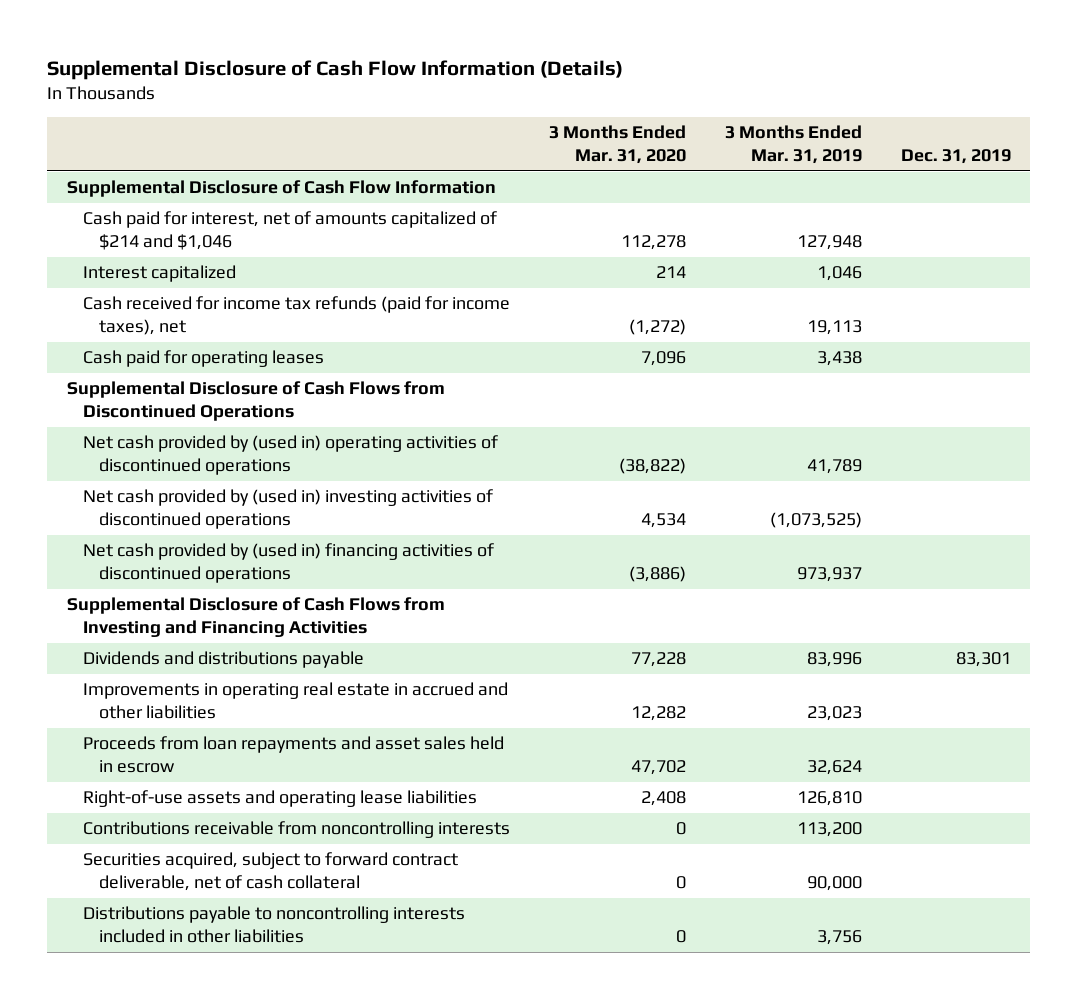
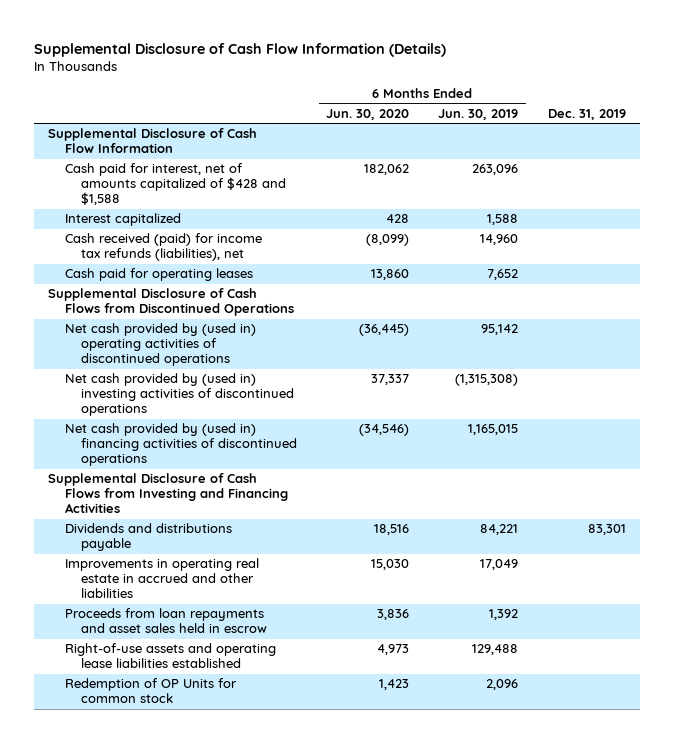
- | 3 Months Ended Mar. 31, 2020 | 3 Months Ended Mar. 31, 2019 | Dec. 31, 2019
+ | 6 Months Ended Jun. 30, 2020 | 6 Months Ended Jun. 30, 2019 | Dec. 31, 2019
- Cash paid for interest, net of amounts capitalized of $214 and $1,046 | 112,278 | 127,948 |
+ Cash paid for interest, net of amounts capitalized of $428 and $1,588 | 182,062 | 263,096 |
- Cash received for income tax refunds (paid for income taxes), net | (1,272) | 19,113 |
+ Cash received (paid) for income tax refunds (liabilities), net | (8,099) | 14,960 |
- Right-of-use assets and operating lease liabilities | 2,408 | 126,810 |
- Contributions receivable from noncontrolling interests | 0 | 113,200 |
- Securities acquired, subject to forward contract deliverable, net of cash collateral | 0 | 90,000 |
- Distributions payable to noncontrolling interests included in other liabilities | 0 | 3,756 |
+ Right-of-use assets and operating lease liabilities established | 4,973 | 129,488 |
+ Redemption of OP Units for common stock | 1,423 | 2,096 |

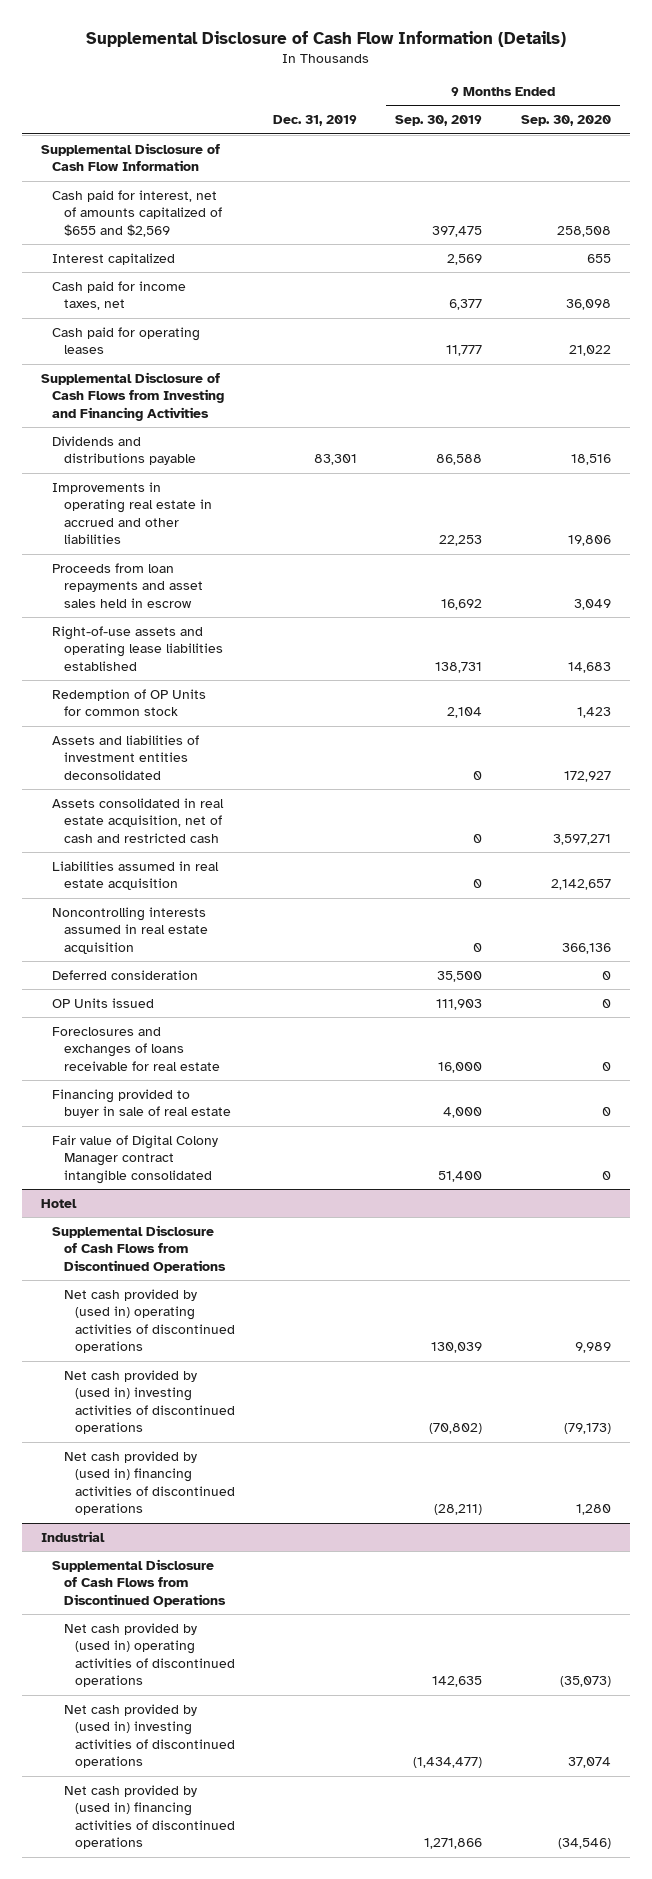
- | 6 Months Ended Jun. 30, 2020 | 6 Months Ended Jun. 30, 2019 | Dec. 31, 2019
+ | Dec. 31, 2019 | 9 Months Ended Sep. 30, 2019 | 9 Months Ended Sep. 30, 2020
- Cash paid for interest, net of amounts capitalized of $428 and $1,588 | 182,062 | 263,096 |
+ Cash paid for interest, net of amounts capitalized of $655 and $2,569 | | 397,475 | 258,508
- Cash received (paid) for income tax refunds (liabilities), net | (8,099) | 14,960 |
+ Cash paid for income taxes, net | | 6,377 | 36,098
- Supplemental Disclosure of Cash Flows from Discontinued Operations
- Net cash provided by (used in) operating activities of discontinued operations | (36,445) | 95,142 |
- Net cash provided by (used in) investing activities of discontinued operations | 37,337 | (1,315,308) |
- Net cash provided by (used in) financing activities of discontinued operations | (34,546) | 1,165,015 |
+ Assets and liabilities of investment entities deconsolidated | | 0 | 172,927
+ Assets consolidated in real estate acquisition, net of cash and restricted cash | | 0 | 3,597,271
+ Liabilities assumed in real estate acquisition | | 0 | 2,142,657
+ Noncontrolling interests assumed in real estate acquisition | | 0 | 366,136
+ Deferred consideration | | 35,500 | 0
+ OP Units issued | | 111,903 | 0
+ Foreclosures and exchanges of loans receivable for real estate | | 16,000 | 0
+ Financing provided to buyer in sale of real estate | | 4,000 | 0
+ Fair value of Digital Colony Manager contract intangible consolidated | | 51,400 | 0
+ Hotel
+ Supplemental Disclosure of Cash Flows from Discontinued Operations
+ Net cash provided by (used in) operating activities of discontinued operations | | 130,039 | 9,989
+ Net cash provided by (used in) investing activities of discontinued operations | | (70,802) | (79,173)
+ Net cash provided by (used in) financing activities of discontinued operations | | (28,211) | 1,280
+ Industrial
+ Supplemental Disclosure of Cash Flows from Discontinued Operations
+ Net cash provided by (used in) operating activities of discontinued operations | | 142,635 | (35,073)
+ Net cash provided by (used in) investing activities of discontinued operations | | (1,434,477) | 37,074
+ Net cash provided by (used in) financing activities of discontinued operations | | 1,271,866 | (34,546)

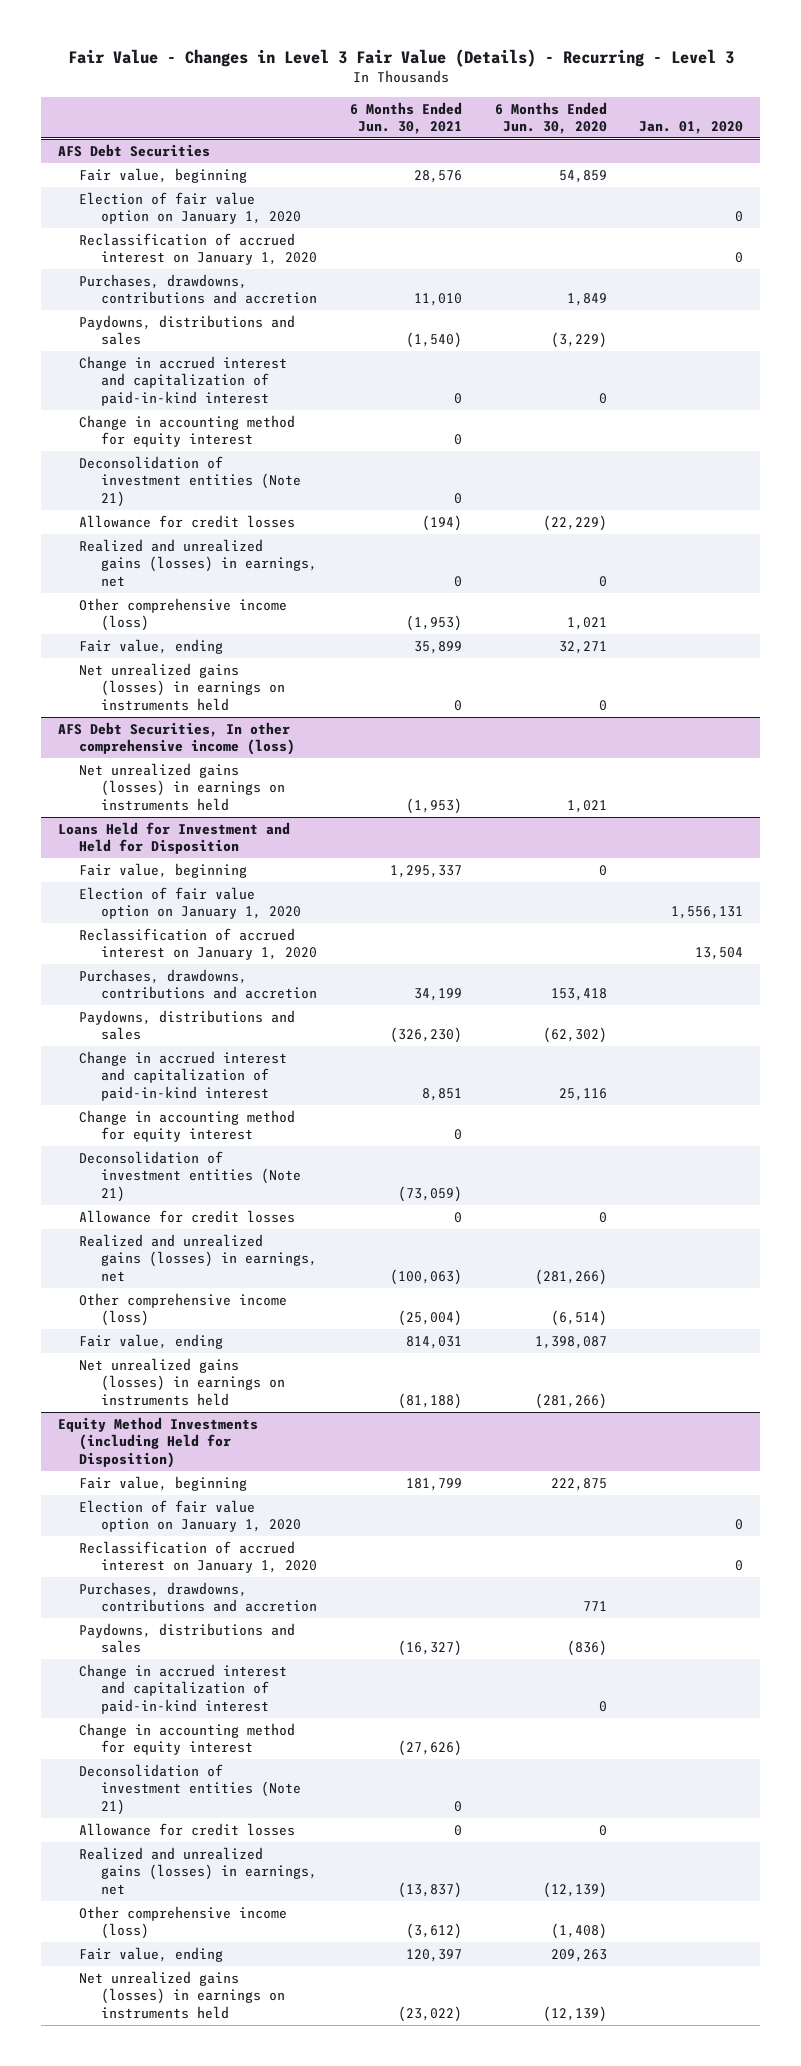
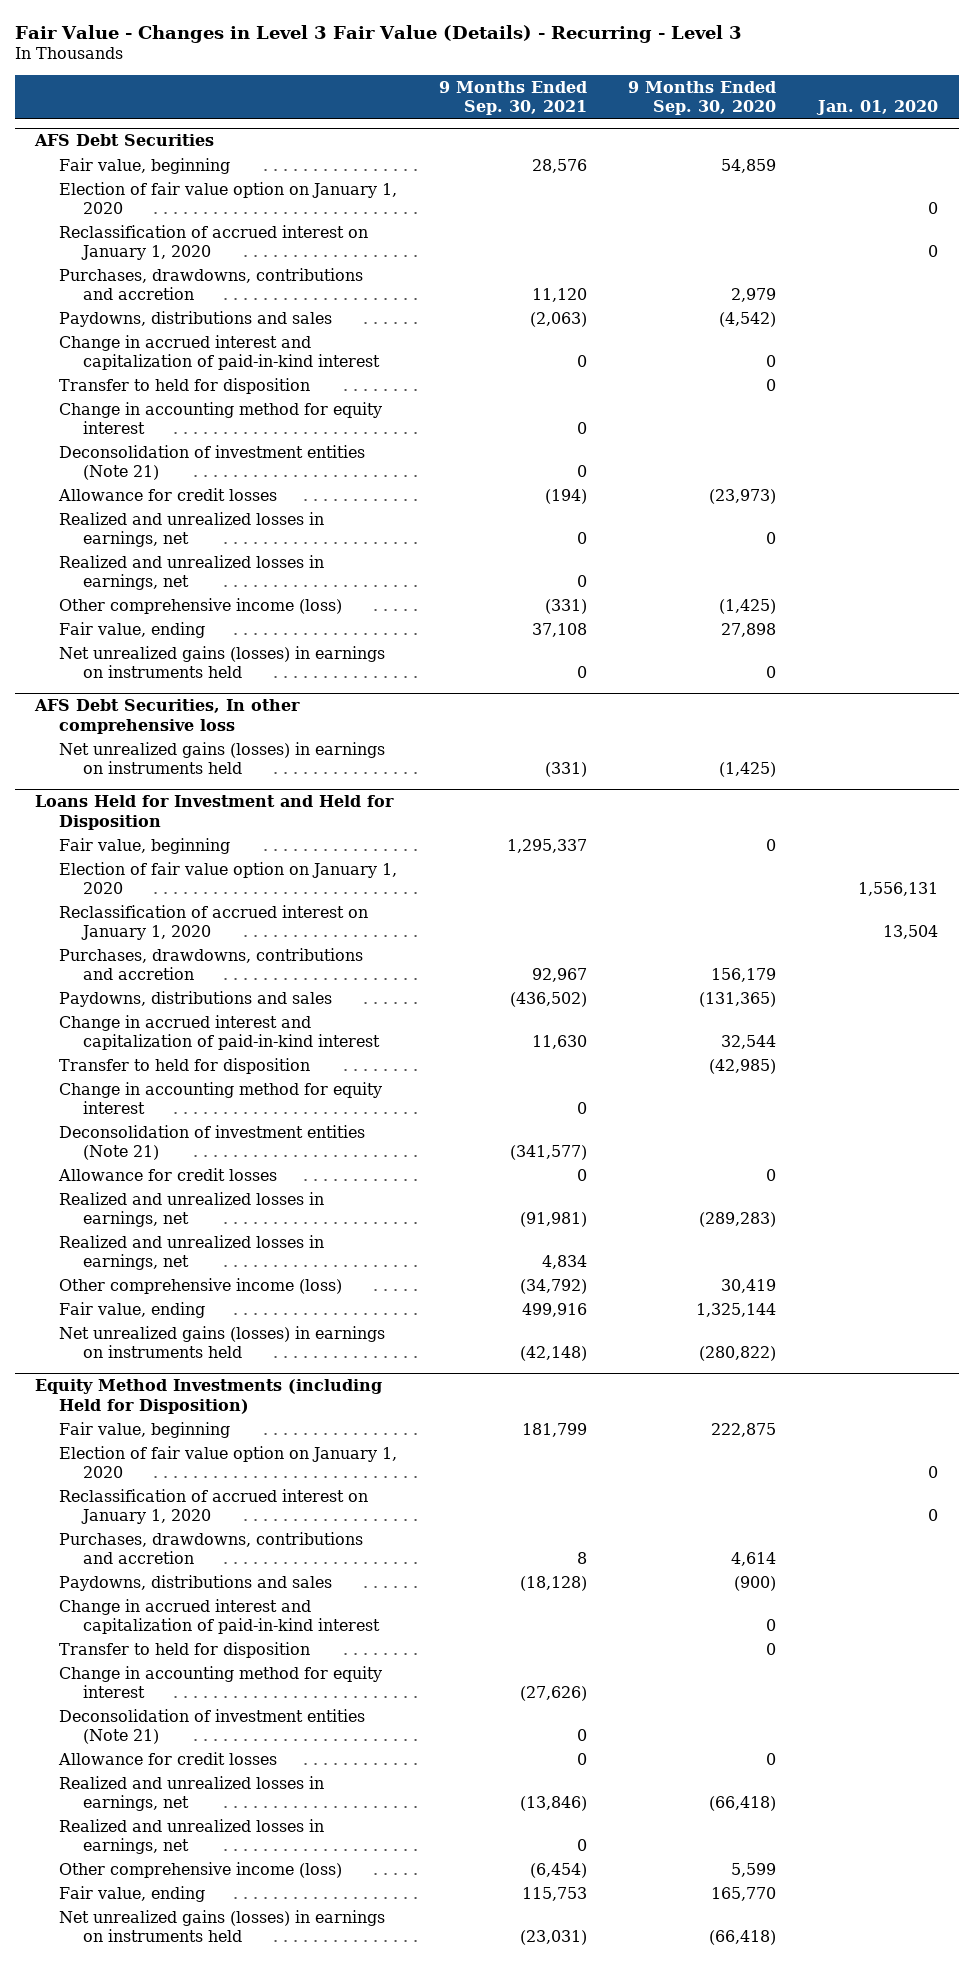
- | 6 Months Ended Jun. 30, 2021 | 6 Months Ended Jun. 30, 2020 | Jan. 01, 2020
+ | 9 Months Ended Sep. 30, 2021 | 9 Months Ended Sep. 30, 2020 | Jan. 01, 2020
@ AFS Debt Securities
+ Transfer to held for disposition | | 0 |
- Realized and unrealized gains (losses) in earnings, net | 0 | 0 |
+ Realized and unrealized losses in earnings, net | 0 | 0 |
+ Realized and unrealized losses in earnings, net | 0 | |
- AFS Debt Securities, In other comprehensive income (loss)
+ AFS Debt Securities, In other comprehensive loss
@ Loans Held for Investment and Held for Disposition
+ Transfer to held for disposition | | (42,985) |
- Realized and unrealized gains (losses) in earnings, net | (100,063) | (281,266) |
+ Realized and unrealized losses in earnings, net | (91,981) | (289,283) |
+ Realized and unrealized losses in earnings, net | 4,834 | |
@ Equity Method Investments (including Held for Disposition)
+ Transfer to held for disposition | | 0 |
- Realized and unrealized gains (losses) in earnings, net | (13,837) | (12,139) |
+ Realized and unrealized losses in earnings, net | (13,846) | (66,418) |
+ Realized and unrealized losses in earnings, net | 0 | |

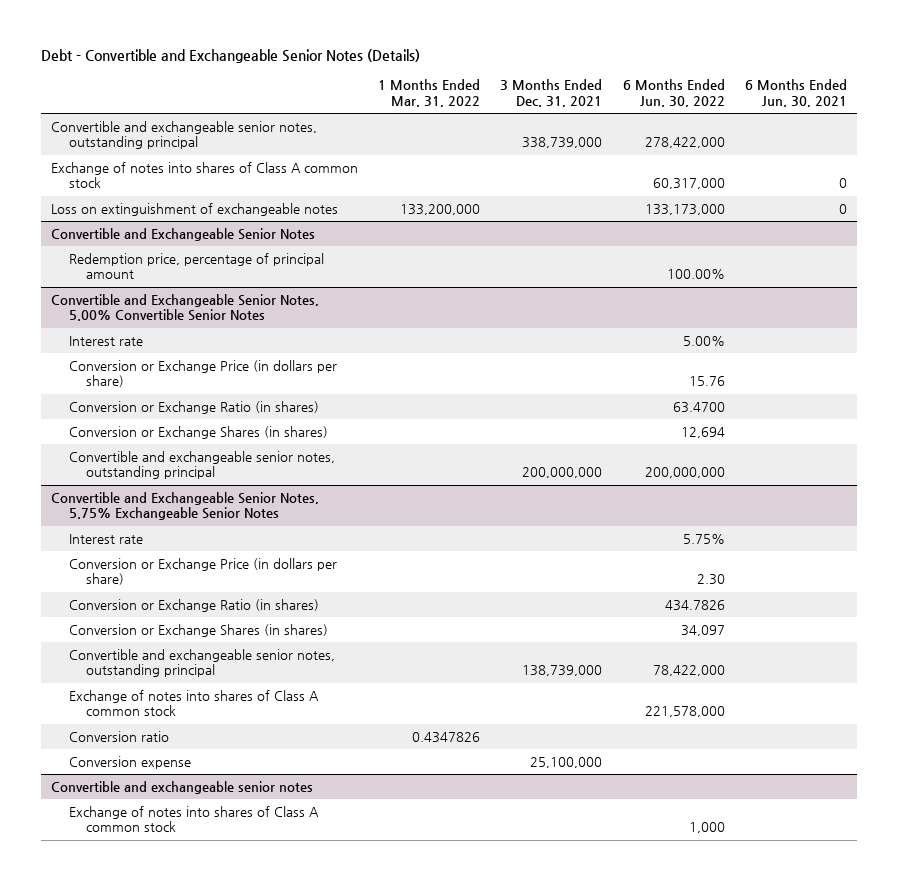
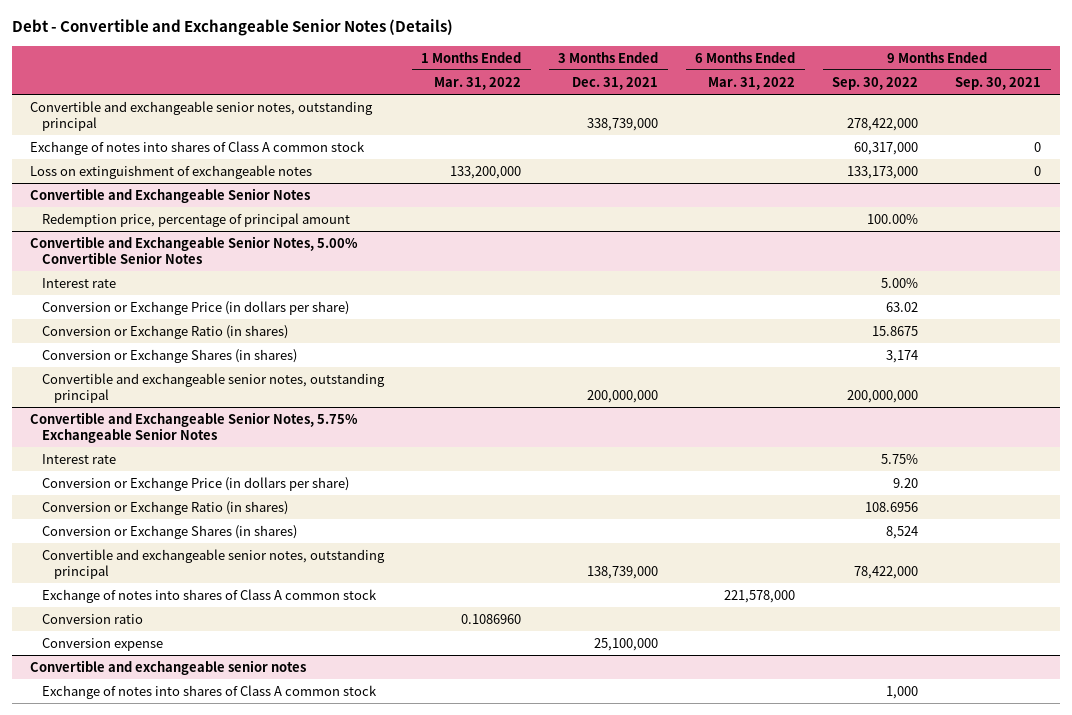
- | 1 Months Ended Mar. 31, 2022 | 3 Months Ended Dec. 31, 2021 | 6 Months Ended Jun. 30, 2022 | 6 Months Ended Jun. 30, 2021
+ | 1 Months Ended Mar. 31, 2022 | 3 Months Ended Dec. 31, 2021 | 6 Months Ended Mar. 31, 2022 | 9 Months Ended Sep. 30, 2022 | 9 Months Ended Sep. 30, 2021
@ Convertible and Exchangeable Senior Notes, 5.75% Exchangeable Senior Notes
- Conversion ratio | 0.4347826 | | |
+ Conversion ratio | 0.1086960 | | | |

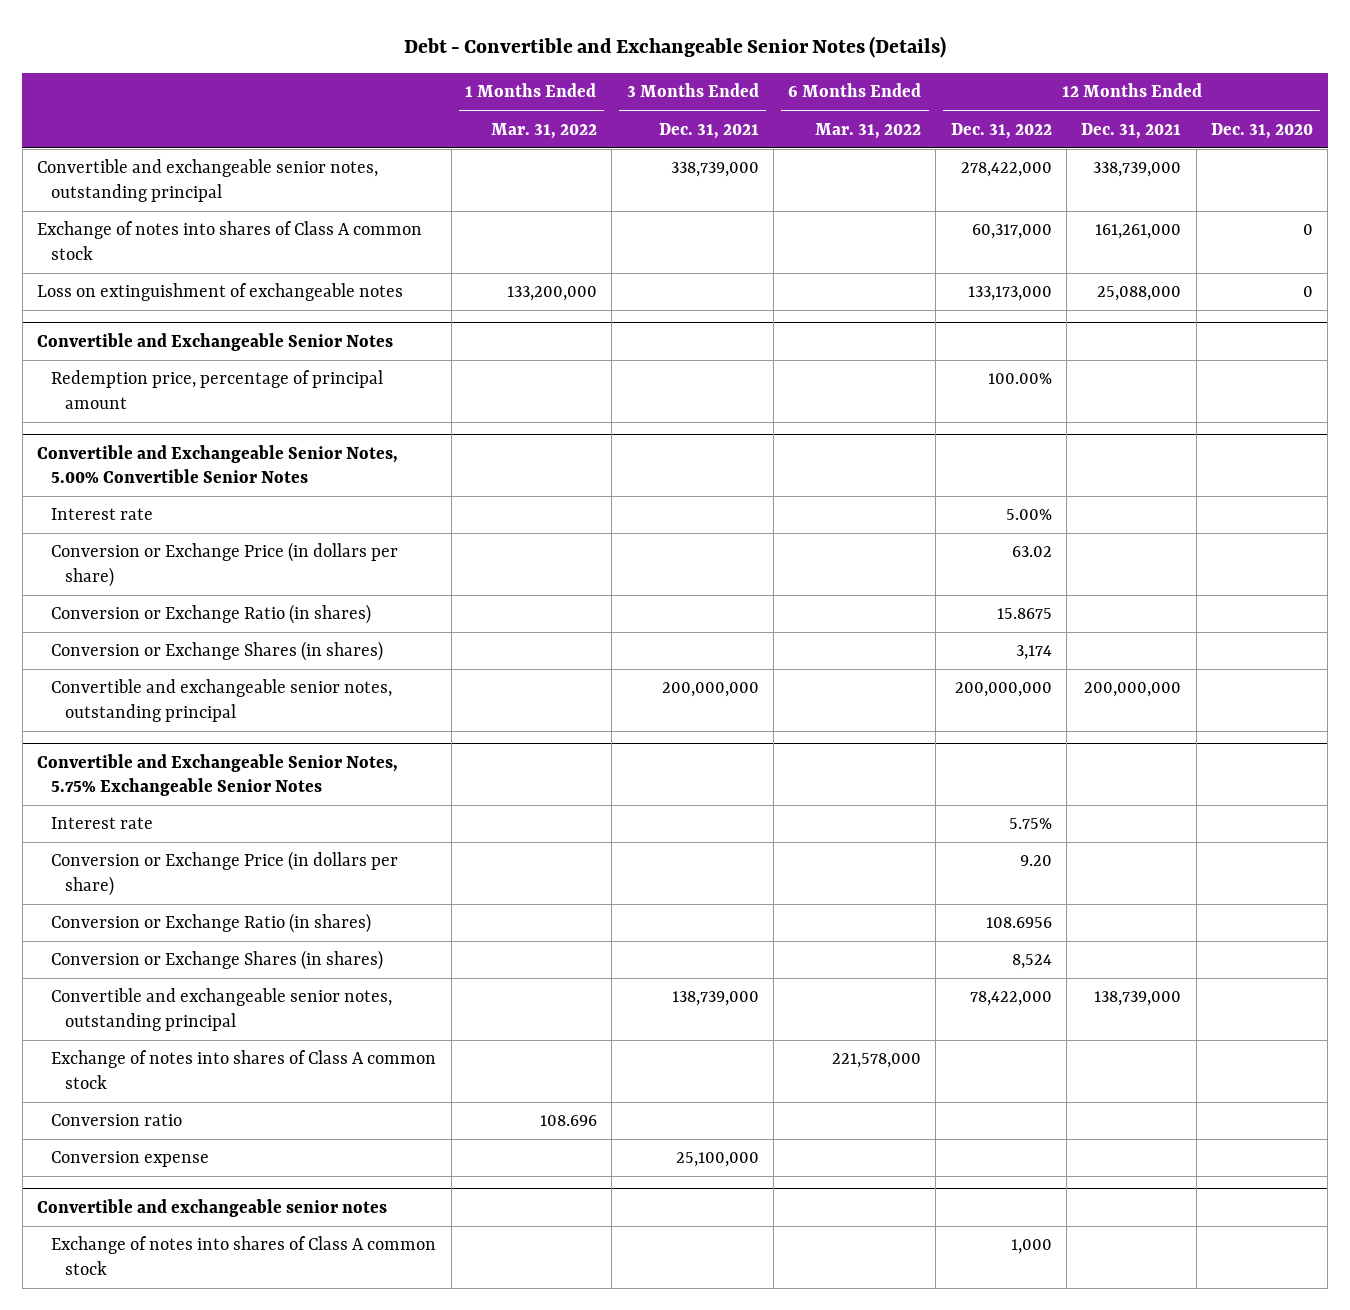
- | 1 Months Ended Mar. 31, 2022 | 3 Months Ended Dec. 31, 2021 | 6 Months Ended Mar. 31, 2022 | 9 Months Ended Sep. 30, 2022 | 9 Months Ended Sep. 30, 2021
+ | 1 Months Ended Mar. 31, 2022 | 3 Months Ended Dec. 31, 2021 | 6 Months Ended Mar. 31, 2022 | 12 Months Ended Dec. 31, 2022 | 12 Months Ended Dec. 31, 2021 | 12 Months Ended Dec. 31, 2020
@ Convertible and Exchangeable Senior Notes, 5.75% Exchangeable Senior Notes
- Conversion ratio | 0.1086960 | | | |
+ Conversion ratio | 108.696 | | | | |

